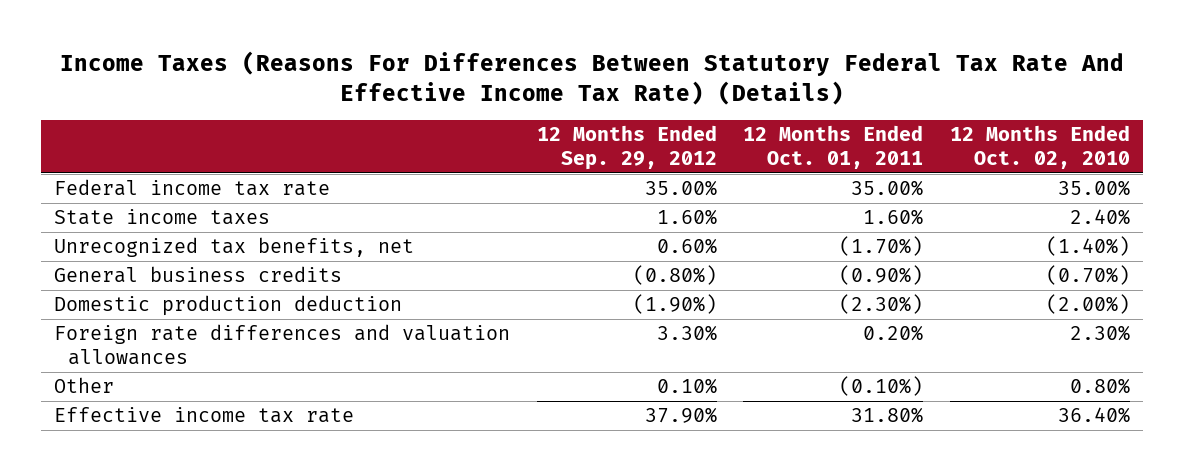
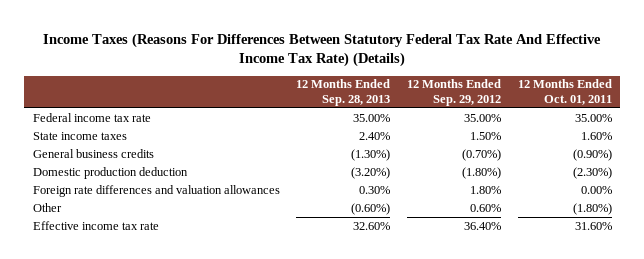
- | 12 Months Ended Sep. 29, 2012 | 12 Months Ended Oct. 01, 2011 | 12 Months Ended Oct. 02, 2010
+ | 12 Months Ended Sep. 28, 2013 | 12 Months Ended Sep. 29, 2012 | 12 Months Ended Oct. 01, 2011
- State income taxes | 1.60% | 1.60% | 2.40%
- Unrecognized tax benefits, net | 0.60% | (1.70%) | (1.40%)
- General business credits | (0.80%) | (0.90%) | (0.70%)
- Domestic production deduction | (1.90%) | (2.30%) | (2.00%)
- Foreign rate differences and valuation allowances | 3.30% | 0.20% | 2.30%
- Other | 0.10% | (0.10%) | 0.80%
- Effective income tax rate | 37.90% | 31.80% | 36.40%
+ State income taxes | 2.40% | 1.50% | 1.60%
+ General business credits | (1.30%) | (0.70%) | (0.90%)
+ Domestic production deduction | (3.20%) | (1.80%) | (2.30%)
+ Foreign rate differences and valuation allowances | 0.30% | 1.80% | 0.00%
+ Other | (0.60%) | 0.60% | (1.80%)
+ Effective income tax rate | 32.60% | 36.40% | 31.60%

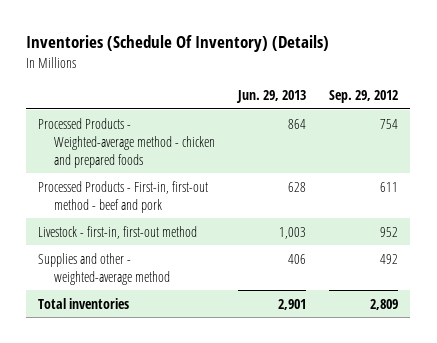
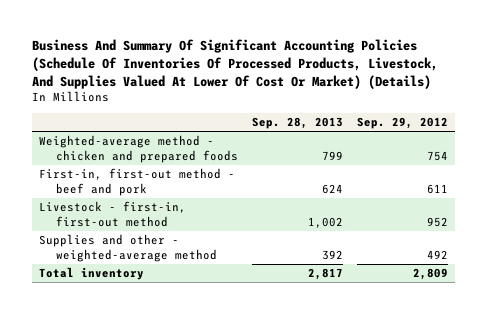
- Inventories (Schedule Of Inventory) (Details)
+ Business And Summary Of Significant Accounting Policies (Schedule Of Inventories Of Processed Products, Livestock, And Supplies Valued At Lower Of Cost Or Market) (Details)
- | Jun. 29, 2013 | Sep. 29, 2012
+ | Sep. 28, 2013 | Sep. 29, 2012
- Processed Products - Weighted-average method - chicken and prepared foods | 864 | 754
- Processed Products - First-in, first-out method - beef and pork | 628 | 611
+ Weighted-average method - chicken and prepared foods | 799 | 754
+ First-in, first-out method - beef and pork | 624 | 611
- Total inventories | 2,901 | 2,809
+ Total inventory | 2,817 | 2,809

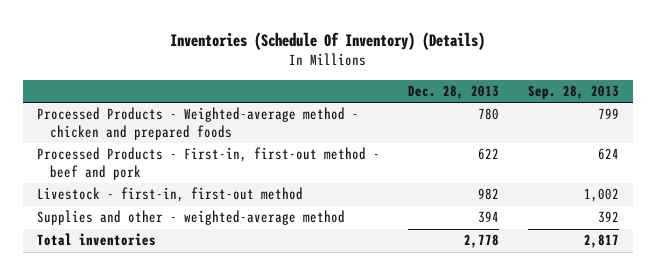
- Business And Summary Of Significant Accounting Policies (Schedule Of Inventories Of Processed Products, Livestock, And Supplies Valued At Lower Of Cost Or Market) (Details)
+ Inventories (Schedule Of Inventory) (Details)
- | Sep. 28, 2013 | Sep. 29, 2012
+ | Dec. 28, 2013 | Sep. 28, 2013
- Weighted-average method - chicken and prepared foods | 799 | 754
- First-in, first-out method - beef and pork | 624 | 611
+ Processed Products - Weighted-average method - chicken and prepared foods | 780 | 799
+ Processed Products - First-in, first-out method - beef and pork | 622 | 624
- Total inventory | 2,817 | 2,809
+ Total inventories | 2,778 | 2,817

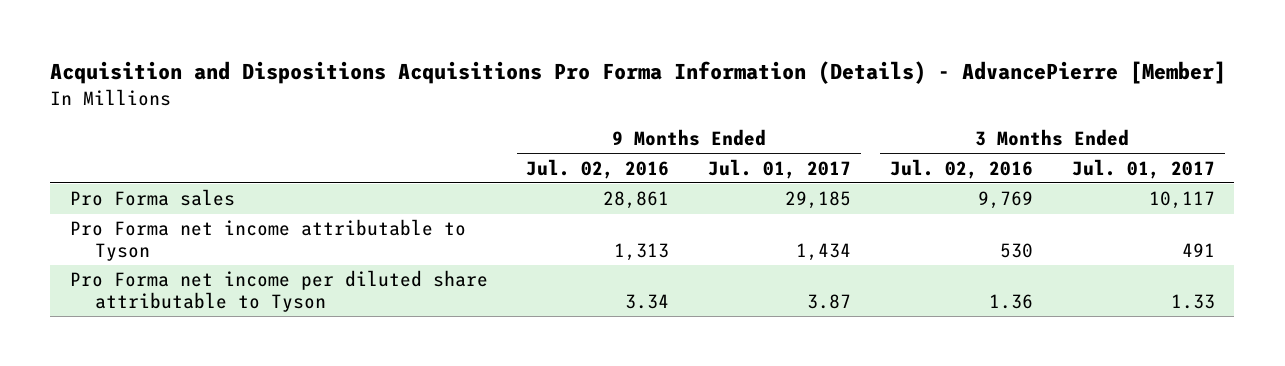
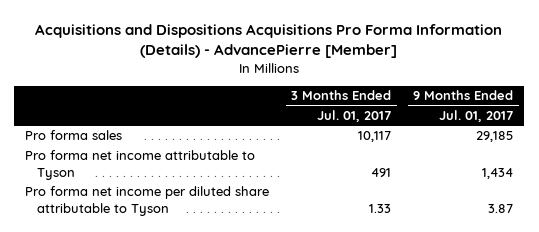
- Acquisition and Dispositions Acquisitions Pro Forma Information (Details) - AdvancePierre [Member]
+ Acquisitions and Dispositions Acquisitions Pro Forma Information (Details) - AdvancePierre [Member]
- | 9 Months Ended Jul. 02, 2016 | 9 Months Ended Jul. 01, 2017 | 3 Months Ended Jul. 02, 2016 | 3 Months Ended Jul. 01, 2017
+ | 3 Months Ended Jul. 01, 2017 | 9 Months Ended Jul. 01, 2017
- Pro Forma sales | 28,861 | 29,185 | 9,769 | 10,117
- Pro Forma net income attributable to Tyson | 1,313 | 1,434 | 530 | 491
- Pro Forma net income per diluted share attributable to Tyson | 3.34 | 3.87 | 1.36 | 1.33
+ Pro forma sales | 10,117 | 29,185
+ Pro forma net income attributable to Tyson | 491 | 1,434
+ Pro forma net income per diluted share attributable to Tyson | 1.33 | 3.87

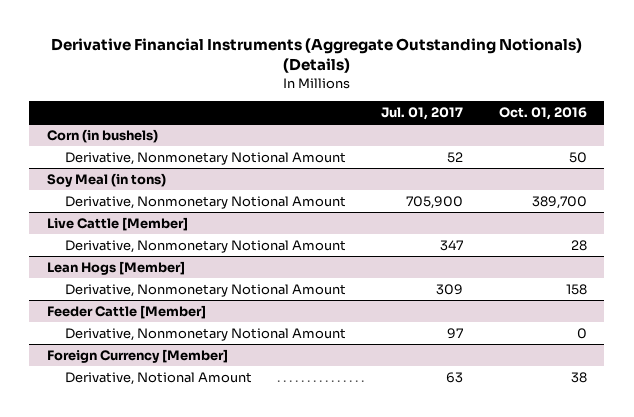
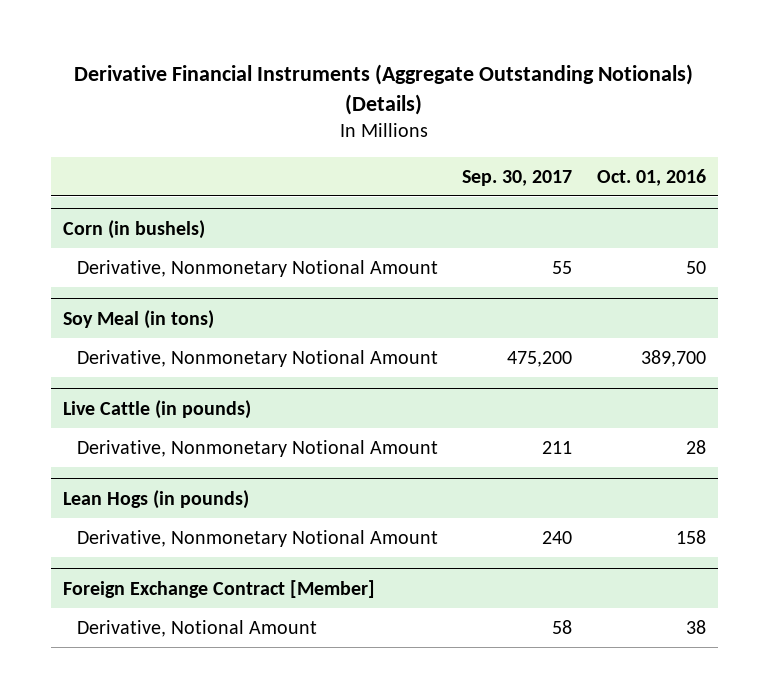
- | Jul. 01, 2017 | Oct. 01, 2016
+ | Sep. 30, 2017 | Oct. 01, 2016
- Live Cattle [Member]
+ Live Cattle (in pounds)
- Lean Hogs [Member]
+ Lean Hogs (in pounds)
- Feeder Cattle [Member]
- Derivative, Nonmonetary Notional Amount | 97 | 0
- Foreign Currency [Member]
+ Foreign Exchange Contract [Member]

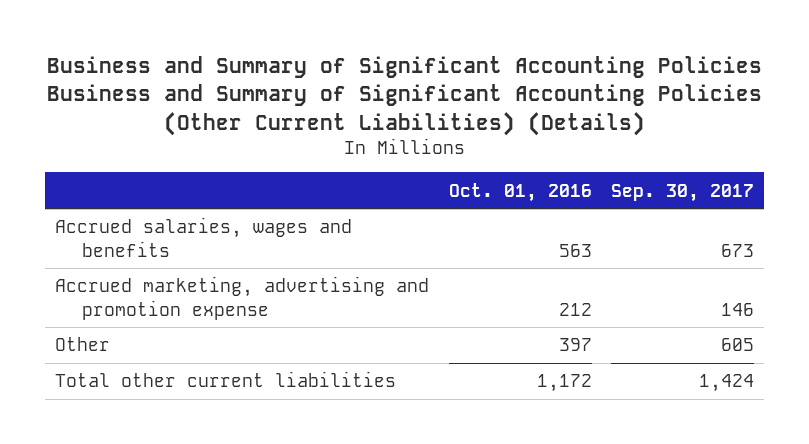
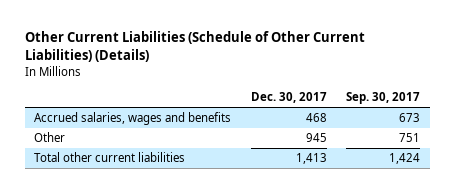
- Business and Summary of Significant Accounting Policies Business and Summary of Significant Accounting Policies (Other Current Liabilities) (Details)
+ Other Current Liabilities (Schedule of Other Current Liabilities) (Details)
- | Oct. 01, 2016 | Sep. 30, 2017
+ | Dec. 30, 2017 | Sep. 30, 2017
- Accrued marketing, advertising and promotion expense | 212 | 146
- Other | 397 | 605
+ Other | 945 | 751

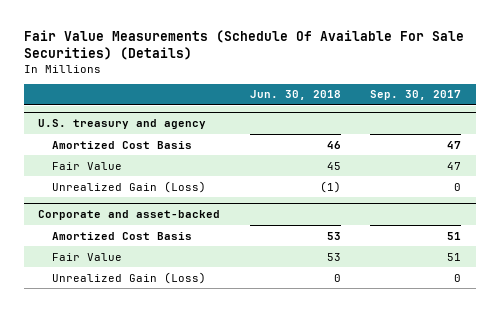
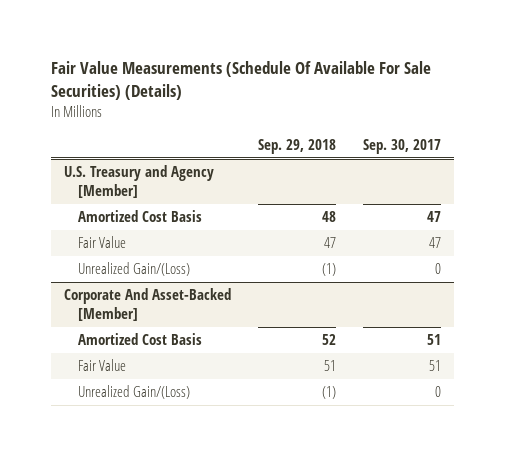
- | Jun. 30, 2018 | Sep. 30, 2017
+ | Sep. 29, 2018 | Sep. 30, 2017
- U.S. treasury and agency
+ U.S. Treasury and Agency [Member]
- Unrealized Gain (Loss) | (1) | 0
- Corporate and asset-backed
+ Unrealized Gain/(Loss) | (1) | 0
+ Corporate And Asset-Backed [Member]
- Unrealized Gain (Loss) | 0 | 0
+ Unrealized Gain/(Loss) | (1) | 0

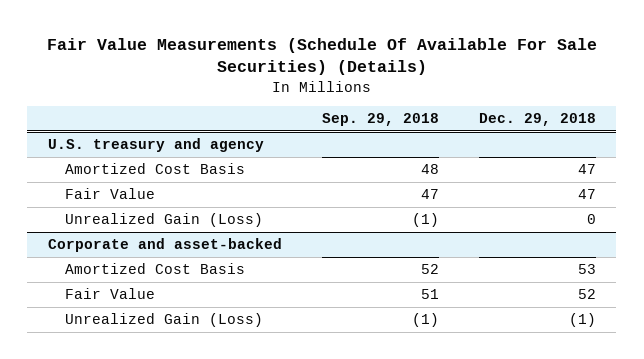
- | Sep. 29, 2018 | Sep. 30, 2017
+ | Sep. 29, 2018 | Dec. 29, 2018
- U.S. Treasury and Agency [Member]
+ U.S. treasury and agency
- Unrealized Gain/(Loss) | (1) | 0
- Corporate And Asset-Backed [Member]
+ Unrealized Gain (Loss) | (1) | 0
+ Corporate and asset-backed
- Unrealized Gain/(Loss) | (1) | 0
+ Unrealized Gain (Loss) | (1) | (1)

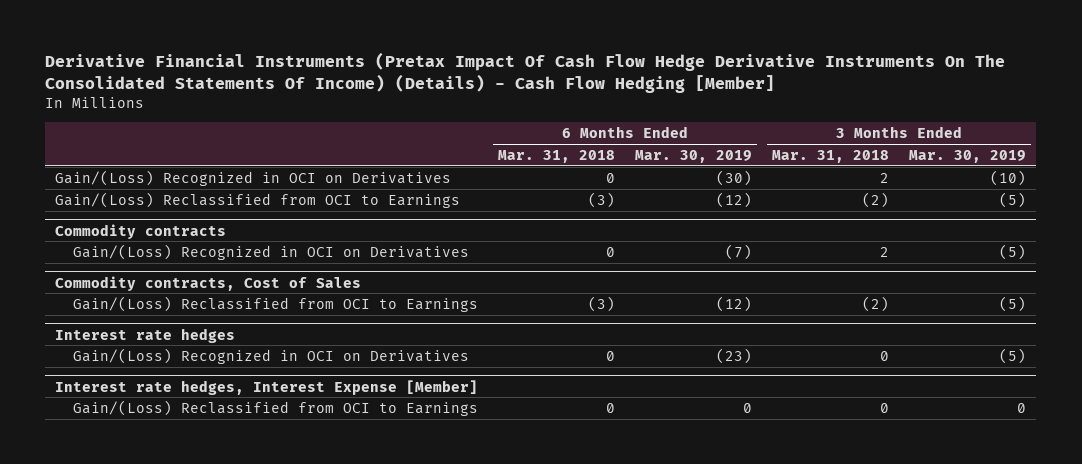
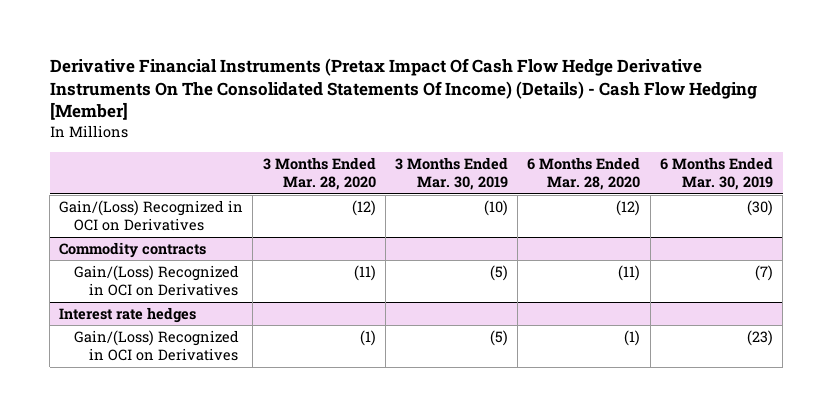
- | 6 Months Ended Mar. 31, 2018 | 6 Months Ended Mar. 30, 2019 | 3 Months Ended Mar. 31, 2018 | 3 Months Ended Mar. 30, 2019
+ | 3 Months Ended Mar. 28, 2020 | 3 Months Ended Mar. 30, 2019 | 6 Months Ended Mar. 28, 2020 | 6 Months Ended Mar. 30, 2019
- Gain/(Loss) Reclassified from OCI to Earnings | (3) | (12) | (2) | (5)
- Commodity contracts, Cost of Sales
- Gain/(Loss) Reclassified from OCI to Earnings | (3) | (12) | (2) | (5)
- Interest rate hedges, Interest Expense [Member]
- Gain/(Loss) Reclassified from OCI to Earnings | 0 | 0 | 0 | 0

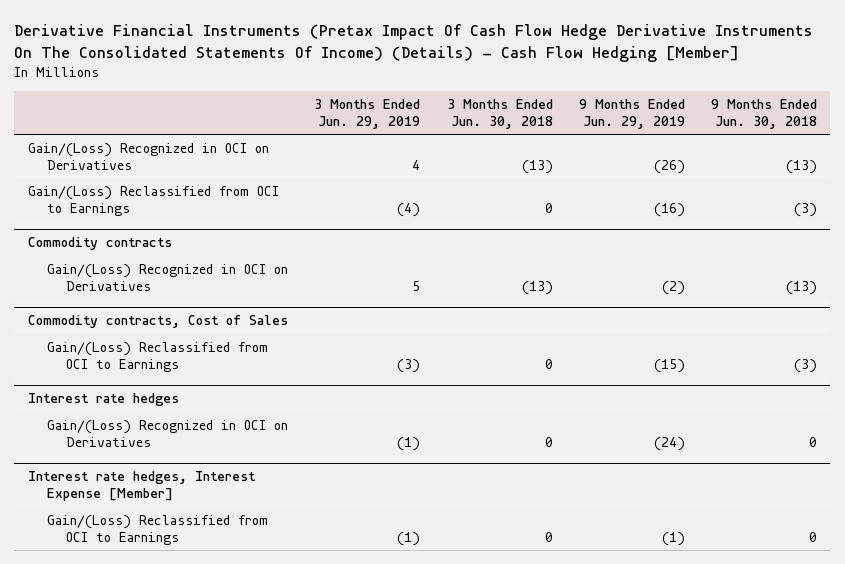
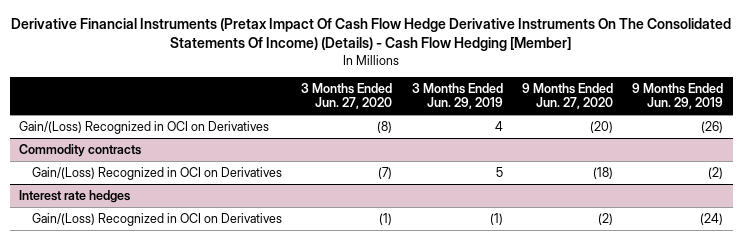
- | 3 Months Ended Jun. 29, 2019 | 3 Months Ended Jun. 30, 2018 | 9 Months Ended Jun. 29, 2019 | 9 Months Ended Jun. 30, 2018
+ | 3 Months Ended Jun. 27, 2020 | 3 Months Ended Jun. 29, 2019 | 9 Months Ended Jun. 27, 2020 | 9 Months Ended Jun. 29, 2019
- Gain/(Loss) Reclassified from OCI to Earnings | (4) | 0 | (16) | (3)
- Commodity contracts, Cost of Sales
- Gain/(Loss) Reclassified from OCI to Earnings | (3) | 0 | (15) | (3)
- Interest rate hedges, Interest Expense [Member]
- Gain/(Loss) Reclassified from OCI to Earnings | (1) | 0 | (1) | 0

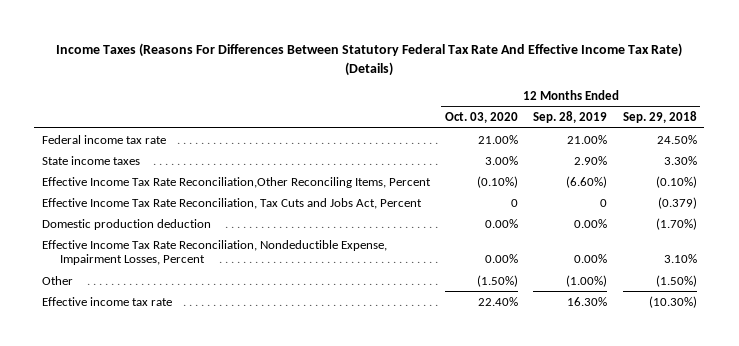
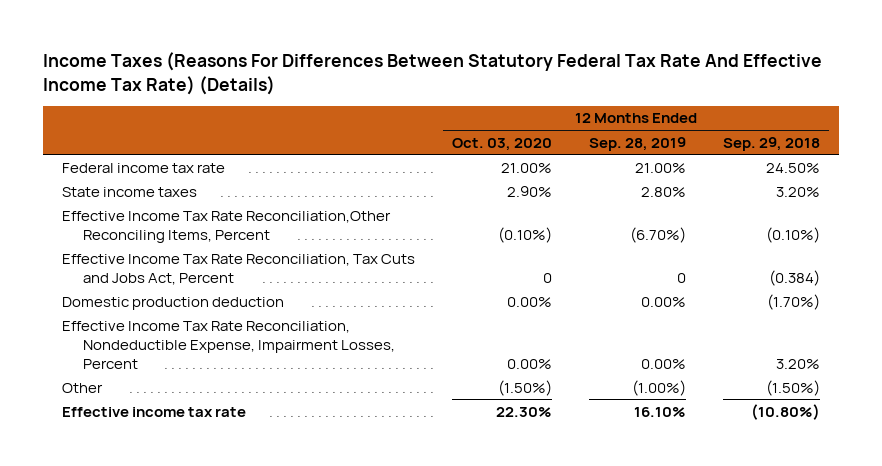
- State income taxes | 3.00% | 2.90% | 3.30%
- Effective Income Tax Rate Reconciliation,Other Reconciling Items, Percent | (0.10%) | (6.60%) | (0.10%)
- Effective Income Tax Rate Reconciliation, Tax Cuts and Jobs Act, Percent | 0 | 0 | (0.379)
+ State income taxes | 2.90% | 2.80% | 3.20%
+ Effective Income Tax Rate Reconciliation,Other Reconciling Items, Percent | (0.10%) | (6.70%) | (0.10%)
+ Effective Income Tax Rate Reconciliation, Tax Cuts and Jobs Act, Percent | 0 | 0 | (0.384)
- Effective Income Tax Rate Reconciliation, Nondeductible Expense, Impairment Losses, Percent | 0.00% | 0.00% | 3.10%
+ Effective Income Tax Rate Reconciliation, Nondeductible Expense, Impairment Losses, Percent | 0.00% | 0.00% | 3.20%
- Effective income tax rate | 22.40% | 16.30% | (10.30%)
+ Effective income tax rate | 22.30% | 16.10% | (10.80%)

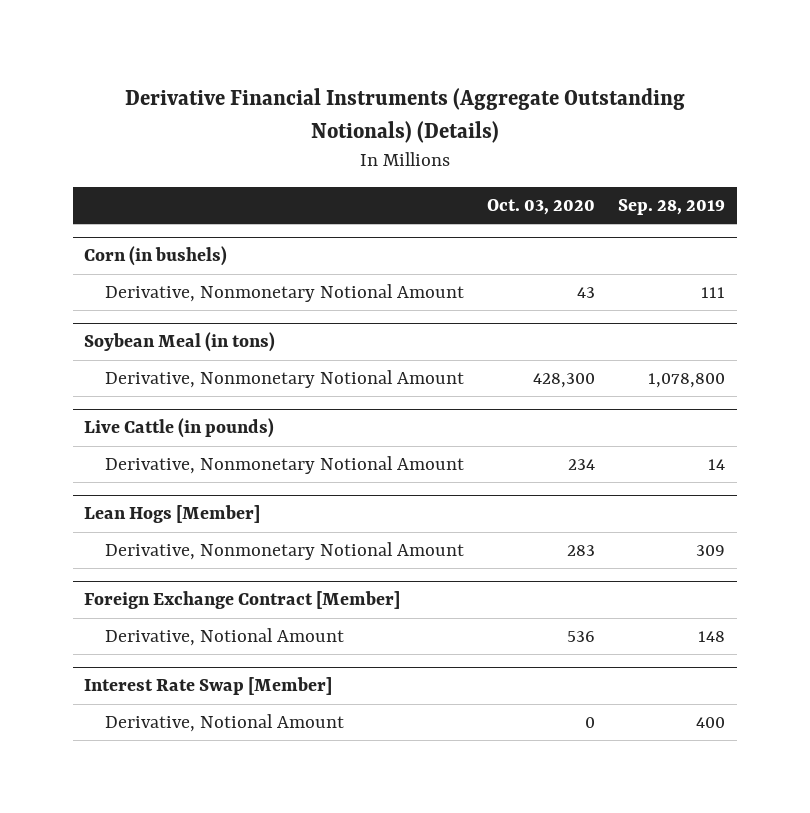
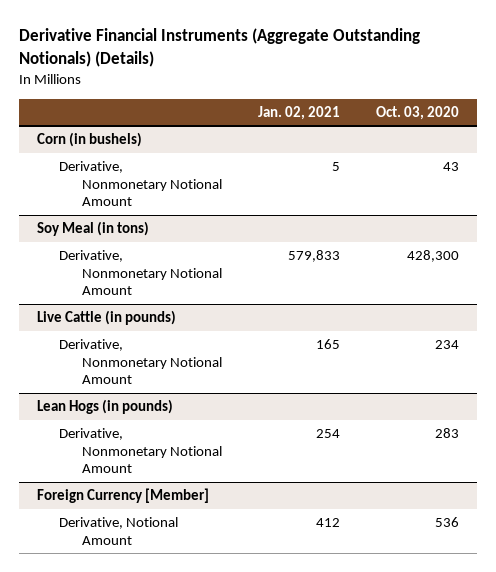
- | Oct. 03, 2020 | Sep. 28, 2019
+ | Jan. 02, 2021 | Oct. 03, 2020
- Soybean Meal (in tons)
+ Soy Meal (in tons)
- Lean Hogs [Member]
+ Lean Hogs (in pounds)
- Foreign Exchange Contract [Member]
+ Foreign Currency [Member]
- Interest Rate Swap [Member]
- Derivative, Notional Amount | 0 | 400

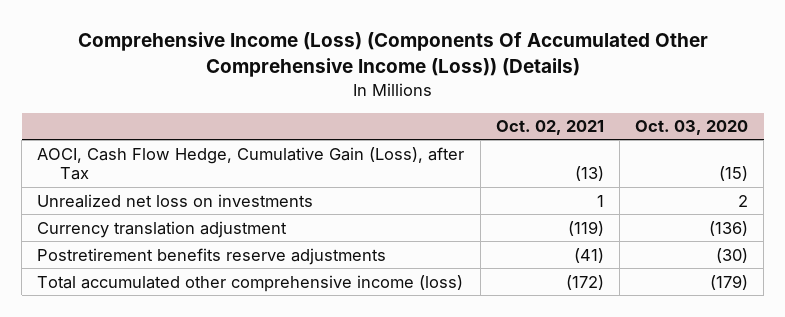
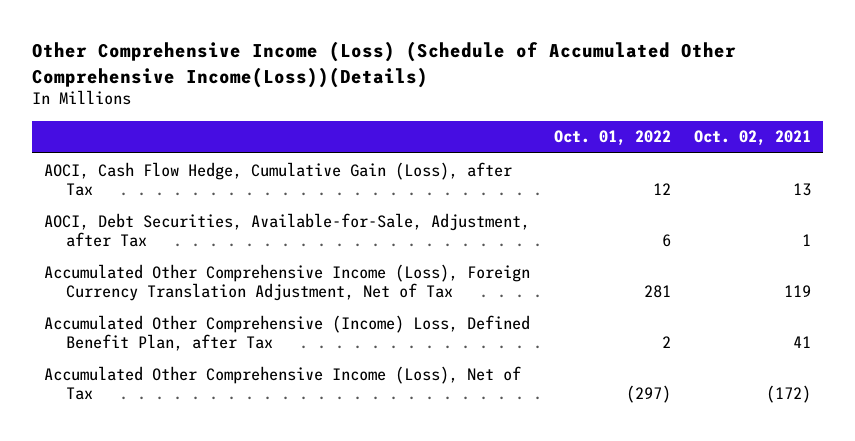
- Comprehensive Income (Loss) (Components Of Accumulated Other Comprehensive Income (Loss)) (Details)
+ Other Comprehensive Income (Loss) (Schedule of Accumulated Other Comprehensive Income(Loss))(Details)
- | Oct. 02, 2021 | Oct. 03, 2020
+ | Oct. 01, 2022 | Oct. 02, 2021
- AOCI, Cash Flow Hedge, Cumulative Gain (Loss), after Tax | (13) | (15)
- Unrealized net loss on investments | 1 | 2
- Currency translation adjustment | (119) | (136)
- Postretirement benefits reserve adjustments | (41) | (30)
- Total accumulated other comprehensive income (loss) | (172) | (179)
+ AOCI, Cash Flow Hedge, Cumulative Gain (Loss), after Tax | 12 | 13
+ AOCI, Debt Securities, Available-for-Sale, Adjustment, after Tax | 6 | 1
+ Accumulated Other Comprehensive Income (Loss), Foreign Currency Translation Adjustment, Net of Tax | 281 | 119
+ Accumulated Other Comprehensive (Income) Loss, Defined Benefit Plan, after Tax | 2 | 41
+ Accumulated Other Comprehensive Income (Loss), Net of Tax | (297) | (172)

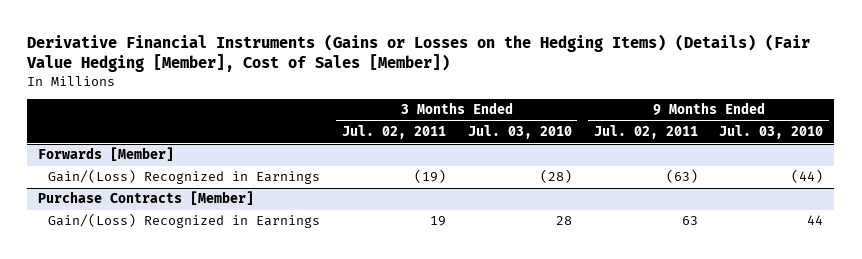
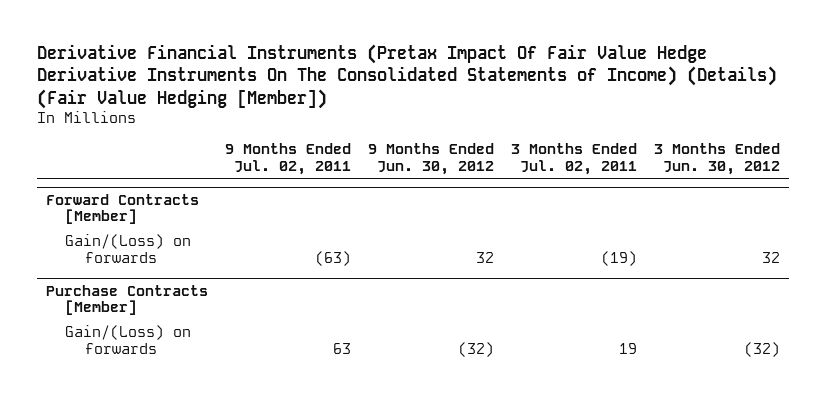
- Derivative Financial Instruments (Gains or Losses on the Hedging Items) (Details) (Fair Value Hedging [Member], Cost of Sales [Member])
+ Derivative Financial Instruments (Pretax Impact Of Fair Value Hedge Derivative Instruments On The Consolidated Statements of Income) (Details) (Fair Value Hedging [Member])
- | 3 Months Ended Jul. 02, 2011 | 3 Months Ended Jul. 03, 2010 | 9 Months Ended Jul. 02, 2011 | 9 Months Ended Jul. 03, 2010
+ | 9 Months Ended Jul. 02, 2011 | 9 Months Ended Jun. 30, 2012 | 3 Months Ended Jul. 02, 2011 | 3 Months Ended Jun. 30, 2012
- Forwards [Member]
- Gain/(Loss) Recognized in Earnings | (19) | (28) | (63) | (44)
+ Forward Contracts [Member]
+ Gain/(Loss) on forwards | (63) | 32 | (19) | 32
@ Purchase Contracts [Member]
- Gain/(Loss) Recognized in Earnings | 19 | 28 | 63 | 44
+ Gain/(Loss) on forwards | 63 | (32) | 19 | (32)

